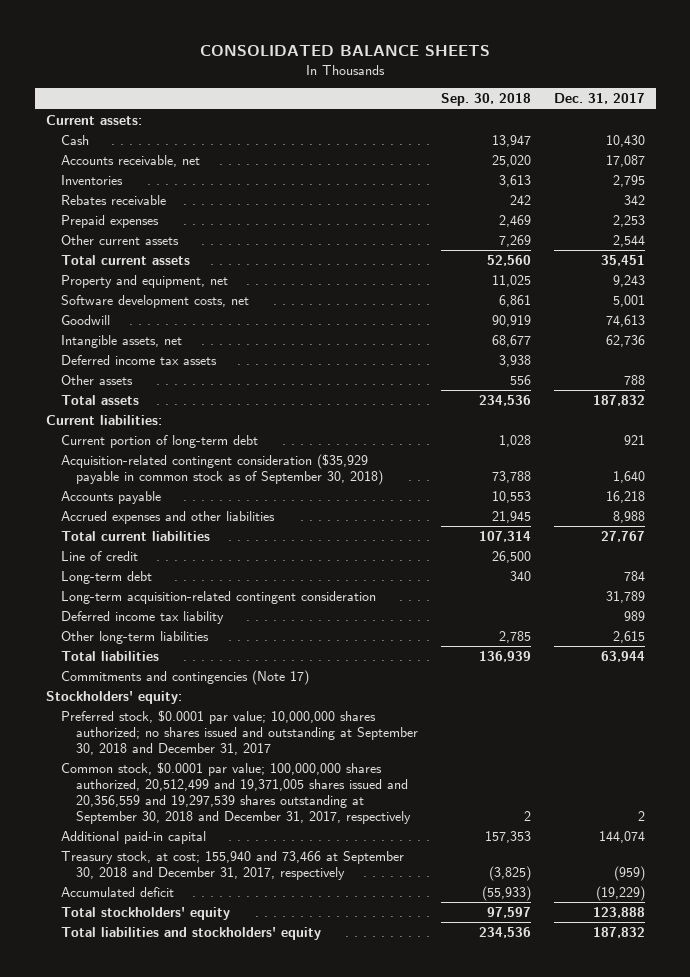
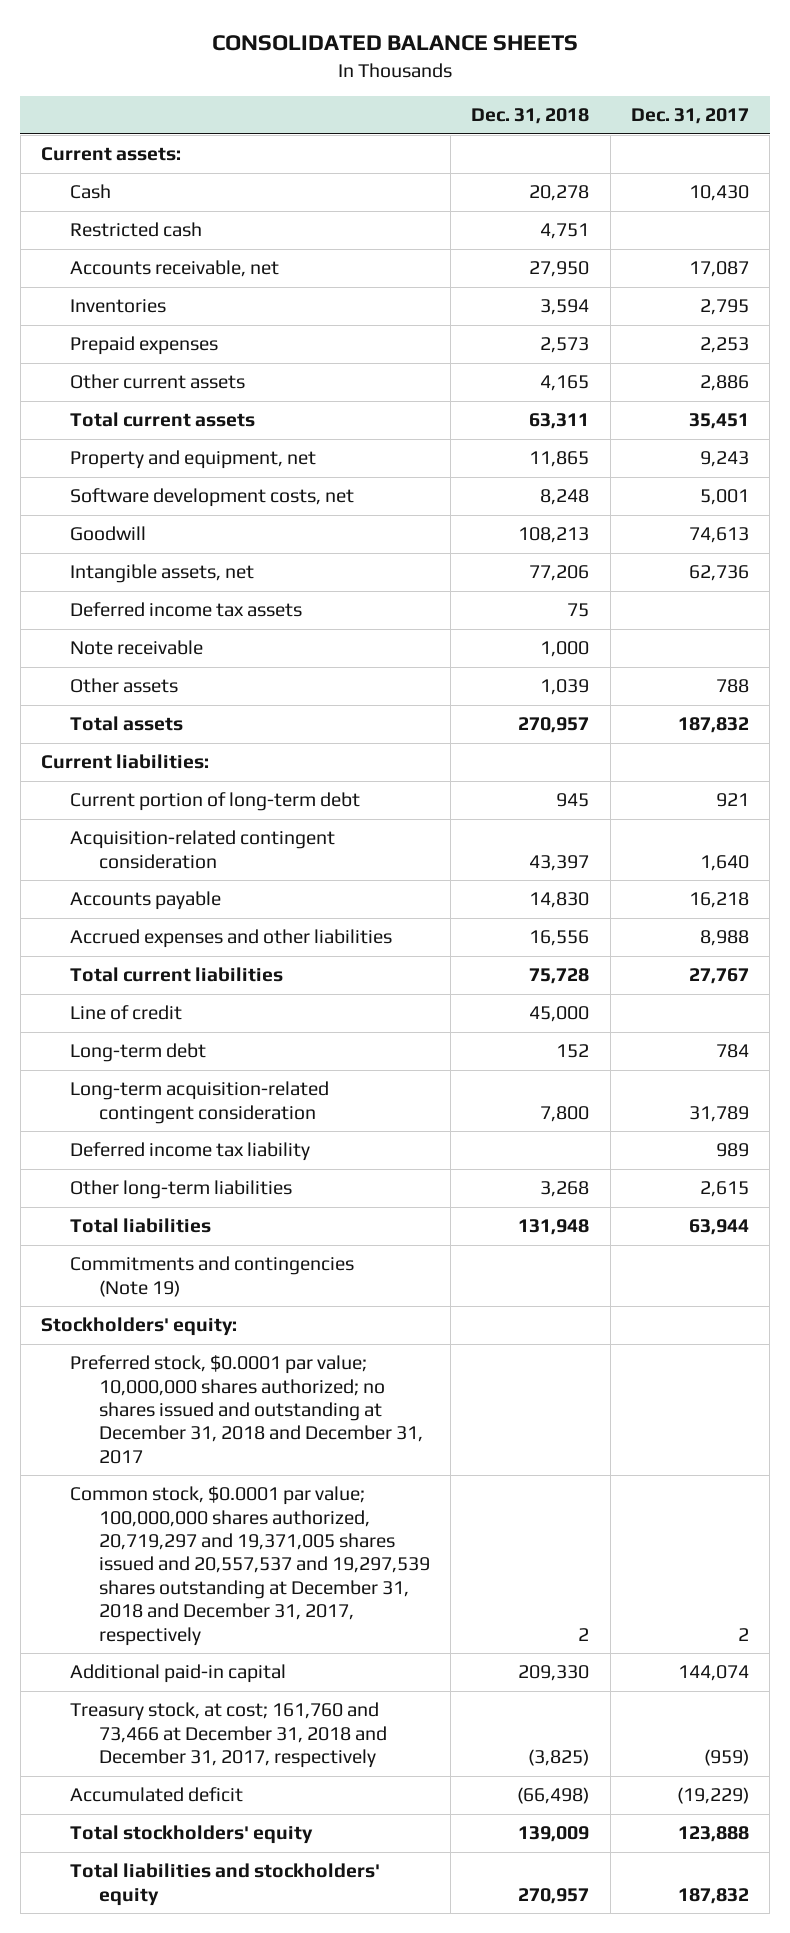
- | Sep. 30, 2018 | Dec. 31, 2017
+ | Dec. 31, 2018 | Dec. 31, 2017
+ Restricted cash | 4,751 |
- Rebates receivable | 242 | 342
- Other current assets | 7,269 | 2,544
+ Other current assets | 4,165 | 2,886
+ Note receivable | 1,000 |
- Acquisition-related contingent consideration ($35,929 payable in common stock as of September 30, 2018) | 73,788 | 1,640
+ Acquisition-related contingent consideration | 43,397 | 1,640
- Commitments and contingencies (Note 17)
+ Commitments and contingencies (Note 19)
- Preferred stock, $0.0001 par value; 10,000,000 shares authorized; no shares issued and outstanding at September 30, 2018 and December 31, 2017
- Common stock, $0.0001 par value; 100,000,000 shares authorized, 20,512,499 and 19,371,005 shares issued and 20,356,559 and 19,297,539 shares outstanding at September 30, 2018 and December 31, 2017, respectively | 2 | 2
+ Preferred stock, $0.0001 par value; 10,000,000 shares authorized; no shares issued and outstanding at December 31, 2018 and December 31, 2017
+ Common stock, $0.0001 par value; 100,000,000 shares authorized, 20,719,297 and 19,371,005 shares issued and 20,557,537 and 19,297,539 shares outstanding at December 31, 2018 and December 31, 2017, respectively | 2 | 2
- Treasury stock, at cost; 155,940 and 73,466 at September 30, 2018 and December 31, 2017, respectively | (3,825) | (959)
+ Treasury stock, at cost; 161,760 and 73,466 at December 31, 2018 and December 31, 2017, respectively | (3,825) | (959)

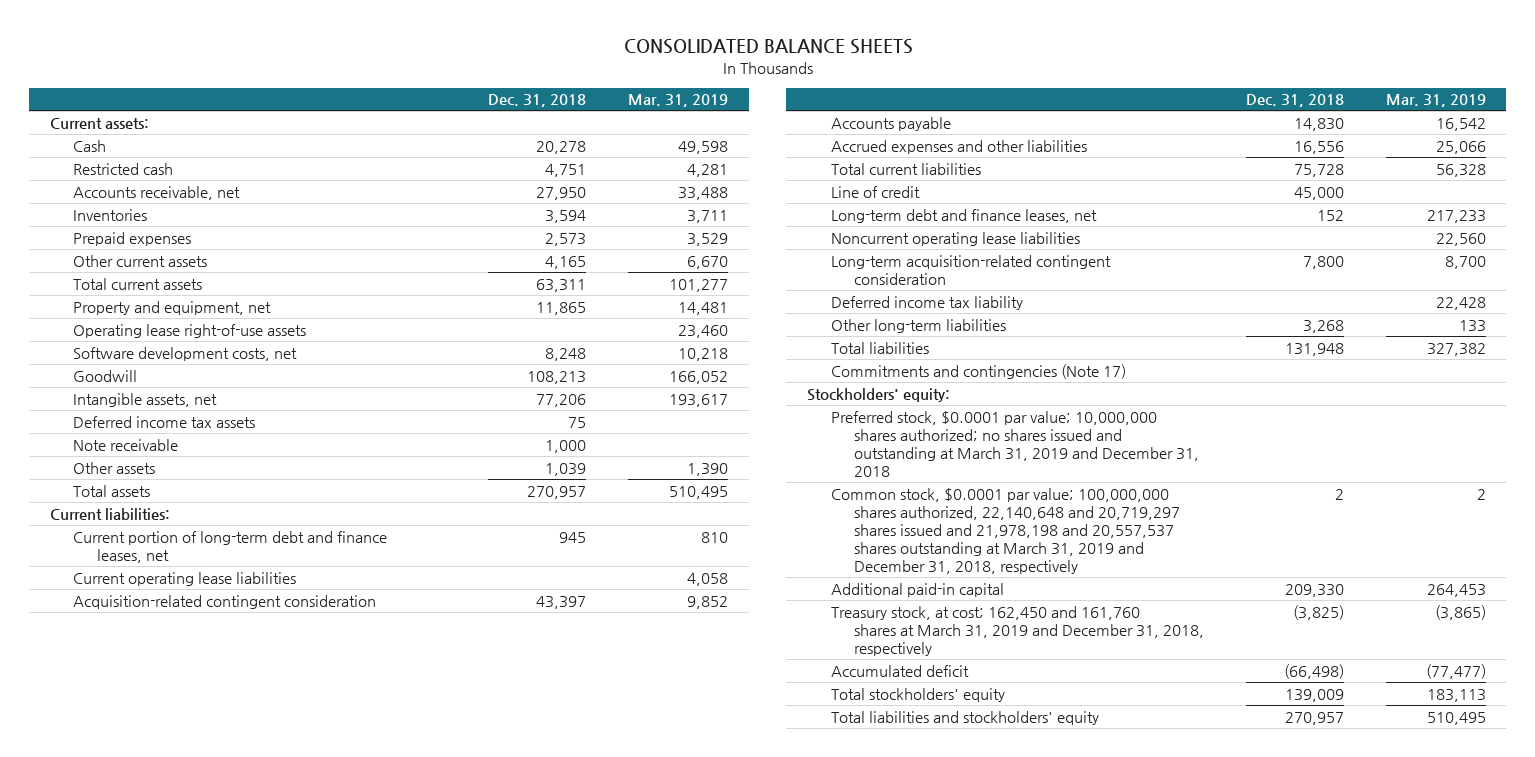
- | Dec. 31, 2018 | Dec. 31, 2017
+ | Dec. 31, 2018 | Mar. 31, 2019
+ Operating lease right-of-use assets | | 23,460
- Current portion of long-term debt | 945 | 921
+ Current portion of long-term debt and finance leases, net | 945 | 810
+ Current operating lease liabilities | | 4,058
- Long-term debt | 152 | 784
+ Long-term debt and finance leases, net | 152 | 217,233
+ Noncurrent operating lease liabilities | | 22,560
- Commitments and contingencies (Note 19)
+ Commitments and contingencies (Note 17)
- Preferred stock, $0.0001 par value; 10,000,000 shares authorized; no shares issued and outstanding at December 31, 2018 and December 31, 2017
- Common stock, $0.0001 par value; 100,000,000 shares authorized, 20,719,297 and 19,371,005 shares issued and 20,557,537 and 19,297,539 shares outstanding at December 31, 2018 and December 31, 2017, respectively | 2 | 2
+ Preferred stock, $0.0001 par value; 10,000,000 shares authorized; no shares issued and outstanding at March 31, 2019 and December 31, 2018
+ Common stock, $0.0001 par value; 100,000,000 shares authorized, 22,140,648 and 20,719,297 shares issued and 21,978,198 and 20,557,537 shares outstanding at March 31, 2019 and December 31, 2018, respectively | 2 | 2
- Treasury stock, at cost; 161,760 and 73,466 at December 31, 2018 and December 31, 2017, respectively | (3,825) | (959)
+ Treasury stock, at cost; 162,450 and 161,760 shares at March 31, 2019 and December 31, 2018, respectively | (3,825) | (3,865)

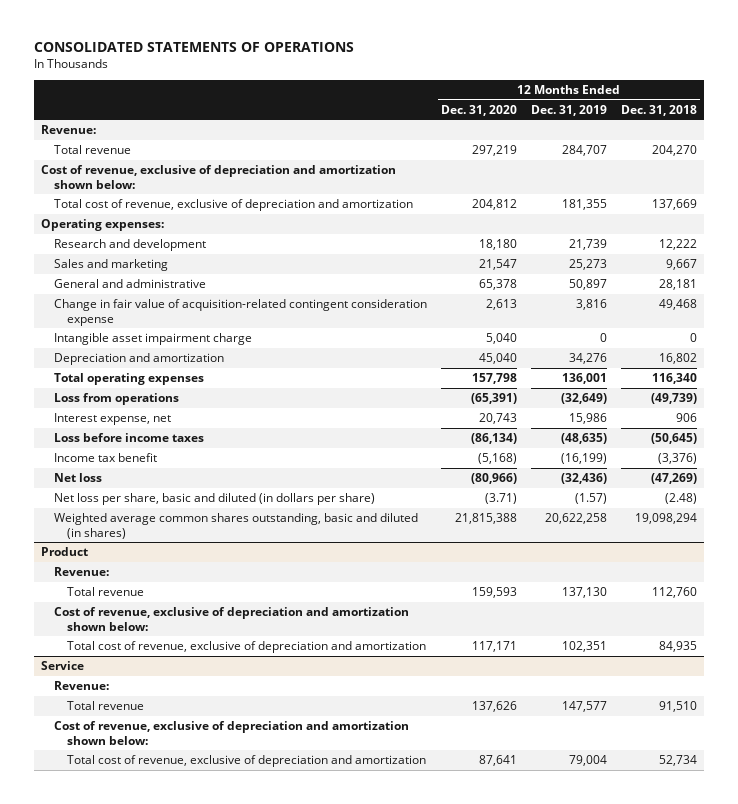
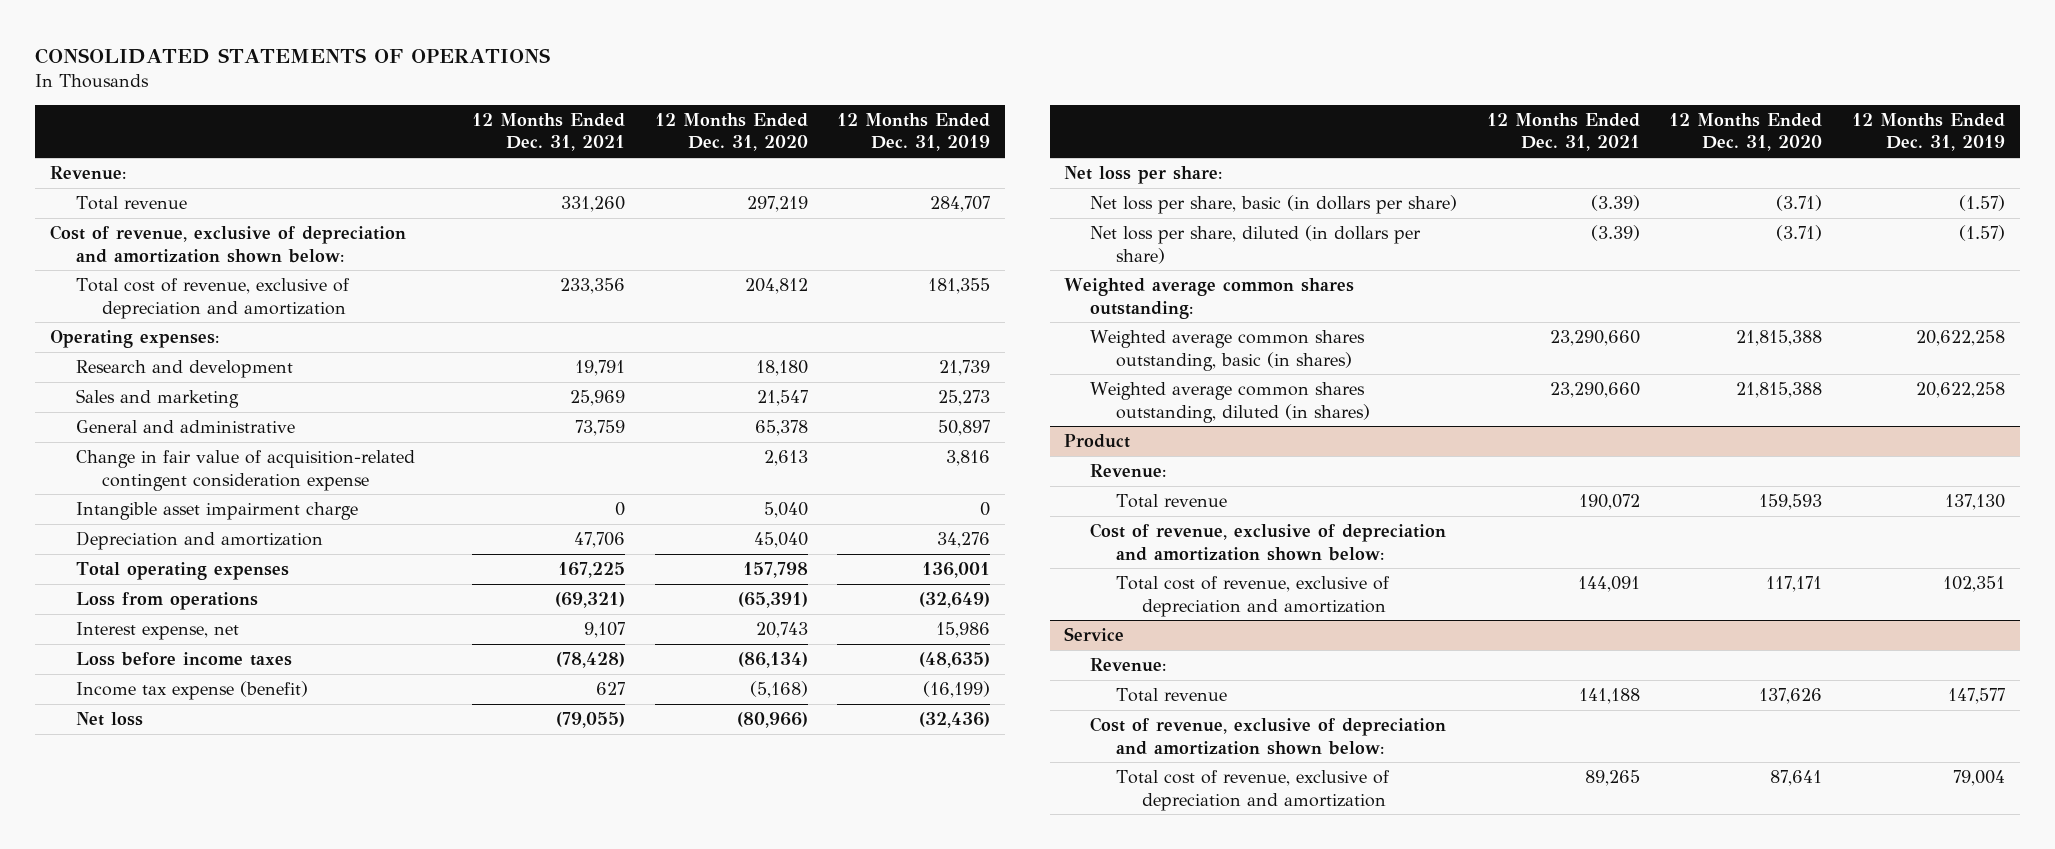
- | 12 Months Ended Dec. 31, 2020 | 12 Months Ended Dec. 31, 2019 | 12 Months Ended Dec. 31, 2018
+ | 12 Months Ended Dec. 31, 2021 | 12 Months Ended Dec. 31, 2020 | 12 Months Ended Dec. 31, 2019
- Income tax benefit | (5,168) | (16,199) | (3,376)
+ Income tax expense (benefit) | 627 | (5,168) | (16,199)
- Net loss per share, basic and diluted (in dollars per share) | (3.71) | (1.57) | (2.48)
- Weighted average common shares outstanding, basic and diluted (in shares) | 21,815,388 | 20,622,258 | 19,098,294
+ Net loss per share:
+ Net loss per share, basic (in dollars per share) | (3.39) | (3.71) | (1.57)
+ Net loss per share, diluted (in dollars per share) | (3.39) | (3.71) | (1.57)
+ Weighted average common shares outstanding:
+ Weighted average common shares outstanding, basic (in shares) | 23,290,660 | 21,815,388 | 20,622,258
+ Weighted average common shares outstanding, diluted (in shares) | 23,290,660 | 21,815,388 | 20,622,258

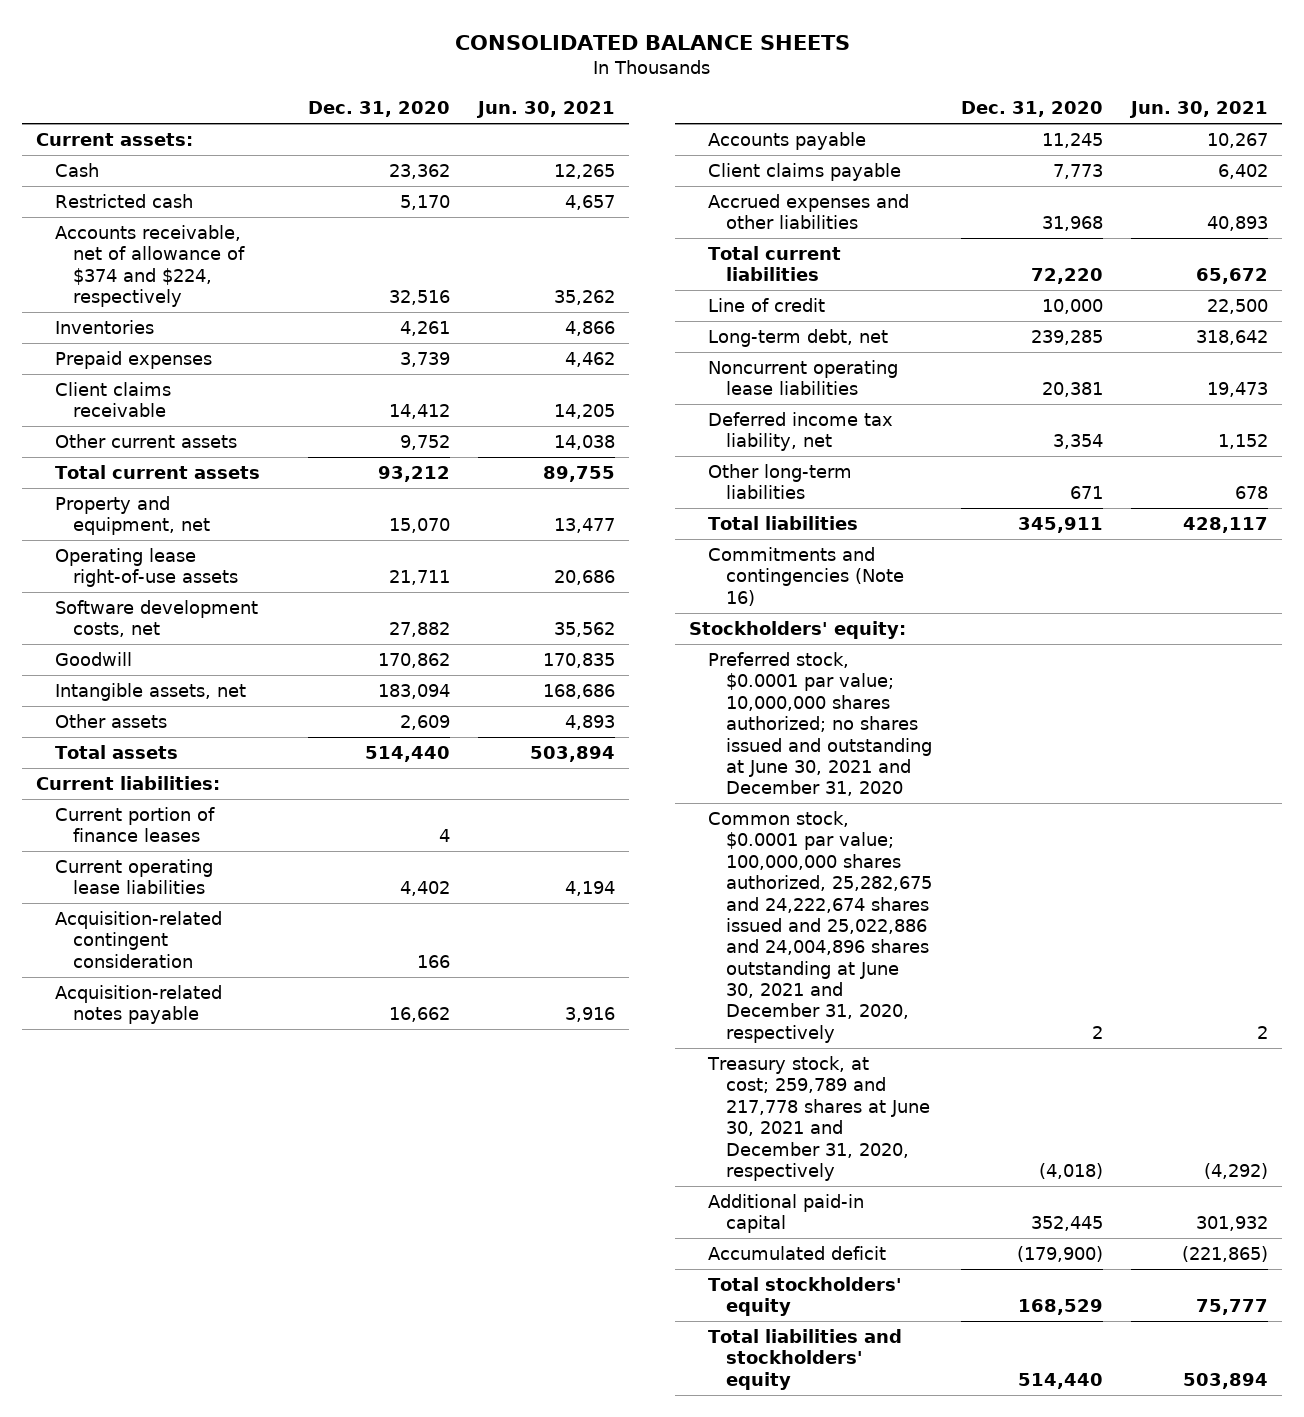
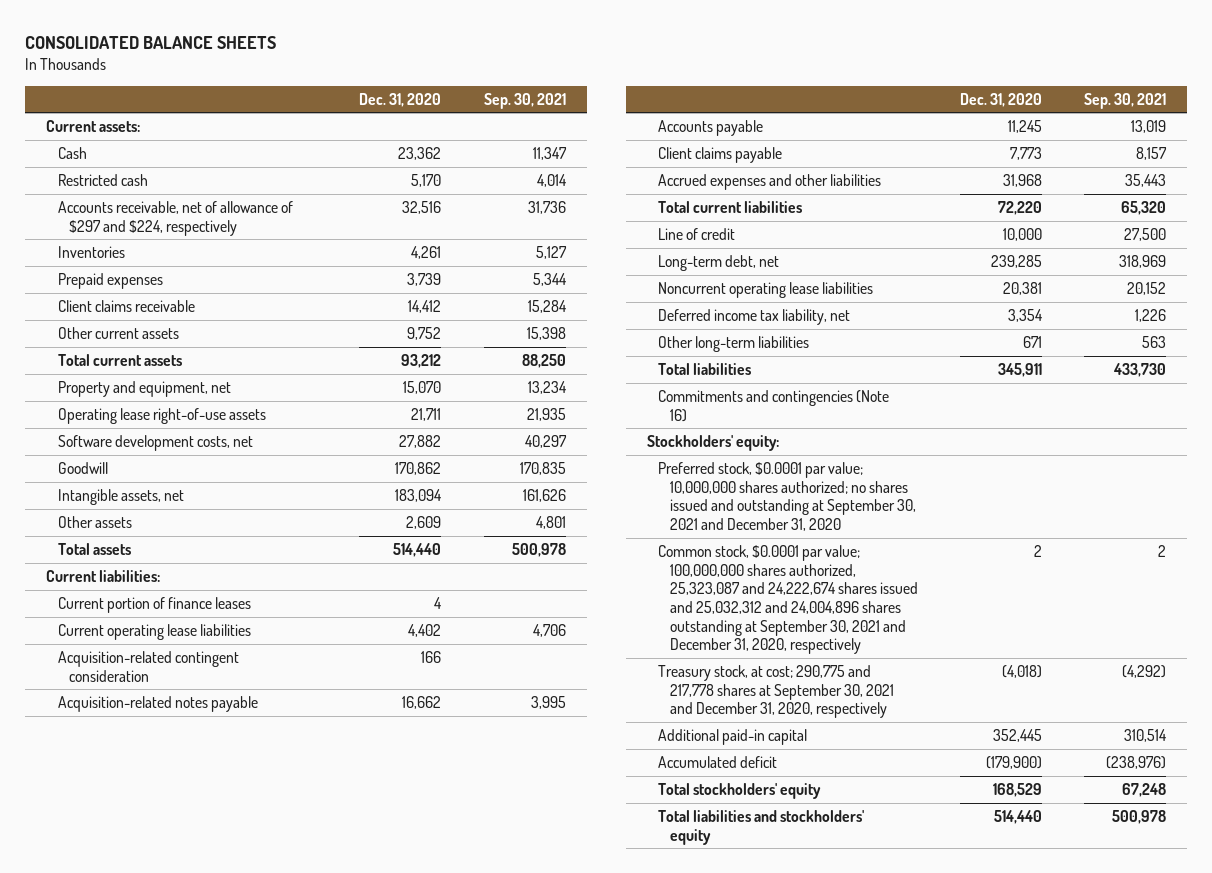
- | Dec. 31, 2020 | Jun. 30, 2021
+ | Dec. 31, 2020 | Sep. 30, 2021
- Accounts receivable, net of allowance of $374 and $224, respectively | 32,516 | 35,262
+ Accounts receivable, net of allowance of $297 and $224, respectively | 32,516 | 31,736
- Preferred stock, $0.0001 par value; 10,000,000 shares authorized; no shares issued and outstanding at June 30, 2021 and December 31, 2020
- Common stock, $0.0001 par value; 100,000,000 shares authorized, 25,282,675 and 24,222,674 shares issued and 25,022,886 and 24,004,896 shares outstanding at June 30, 2021 and December 31, 2020, respectively | 2 | 2
- Treasury stock, at cost; 259,789 and 217,778 shares at June 30, 2021 and December 31, 2020, respectively | (4,018) | (4,292)
+ Preferred stock, $0.0001 par value; 10,000,000 shares authorized; no shares issued and outstanding at September 30, 2021 and December 31, 2020
+ Common stock, $0.0001 par value; 100,000,000 shares authorized, 25,323,087 and 24,222,674 shares issued and 25,032,312 and 24,004,896 shares outstanding at September 30, 2021 and December 31, 2020, respectively | 2 | 2
+ Treasury stock, at cost; 290,775 and 217,778 shares at September 30, 2021 and December 31, 2020, respectively | (4,018) | (4,292)

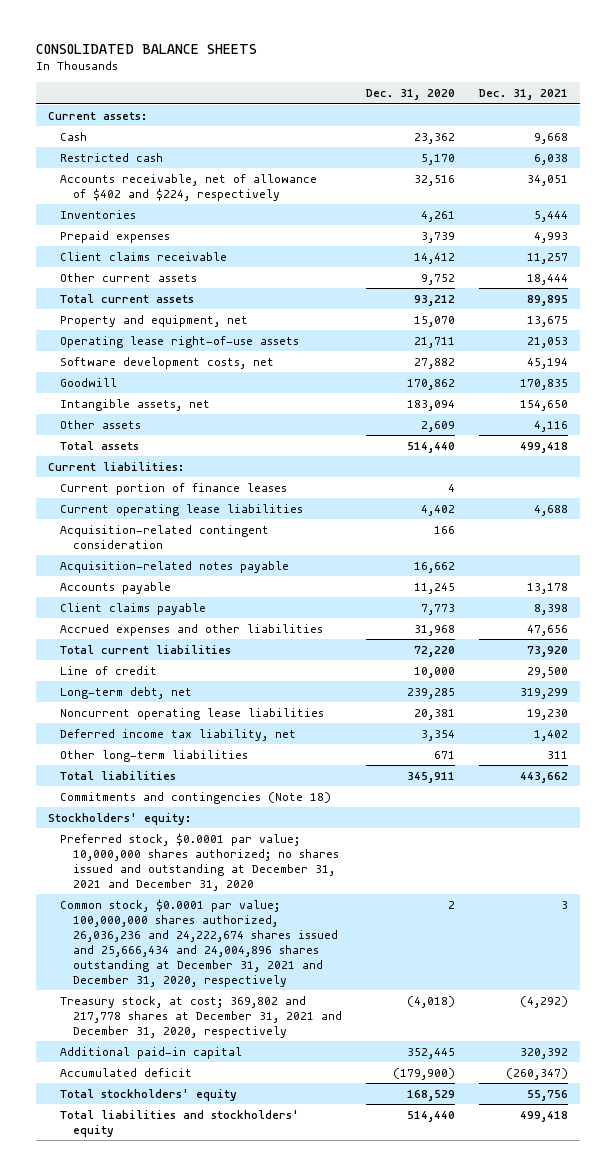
- | Dec. 31, 2020 | Sep. 30, 2021
+ | Dec. 31, 2020 | Dec. 31, 2021
- Accounts receivable, net of allowance of $297 and $224, respectively | 32,516 | 31,736
+ Accounts receivable, net of allowance of $402 and $224, respectively | 32,516 | 34,051
- Commitments and contingencies (Note 16)
+ Commitments and contingencies (Note 18)
- Preferred stock, $0.0001 par value; 10,000,000 shares authorized; no shares issued and outstanding at September 30, 2021 and December 31, 2020
- Common stock, $0.0001 par value; 100,000,000 shares authorized, 25,323,087 and 24,222,674 shares issued and 25,032,312 and 24,004,896 shares outstanding at September 30, 2021 and December 31, 2020, respectively | 2 | 2
- Treasury stock, at cost; 290,775 and 217,778 shares at September 30, 2021 and December 31, 2020, respectively | (4,018) | (4,292)
+ Preferred stock, $0.0001 par value; 10,000,000 shares authorized; no shares issued and outstanding at December 31, 2021 and December 31, 2020
+ Common stock, $0.0001 par value; 100,000,000 shares authorized, 26,036,236 and 24,222,674 shares issued and 25,666,434 and 24,004,896 shares outstanding at December 31, 2021 and December 31, 2020, respectively | 2 | 3
+ Treasury stock, at cost; 369,802 and 217,778 shares at December 31, 2021 and December 31, 2020, respectively | (4,018) | (4,292)

